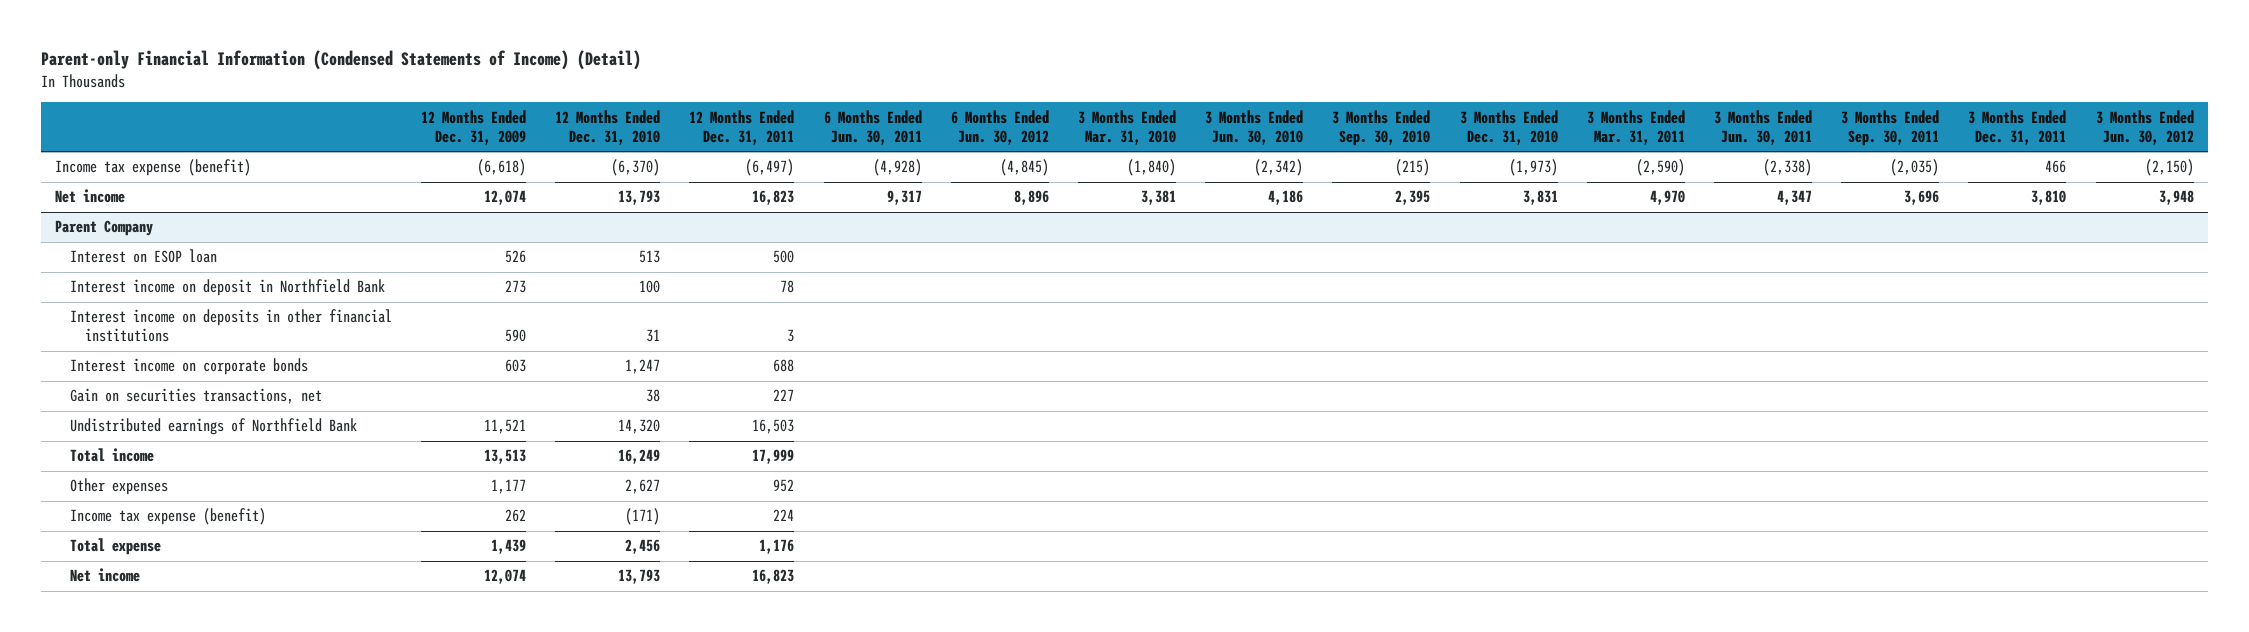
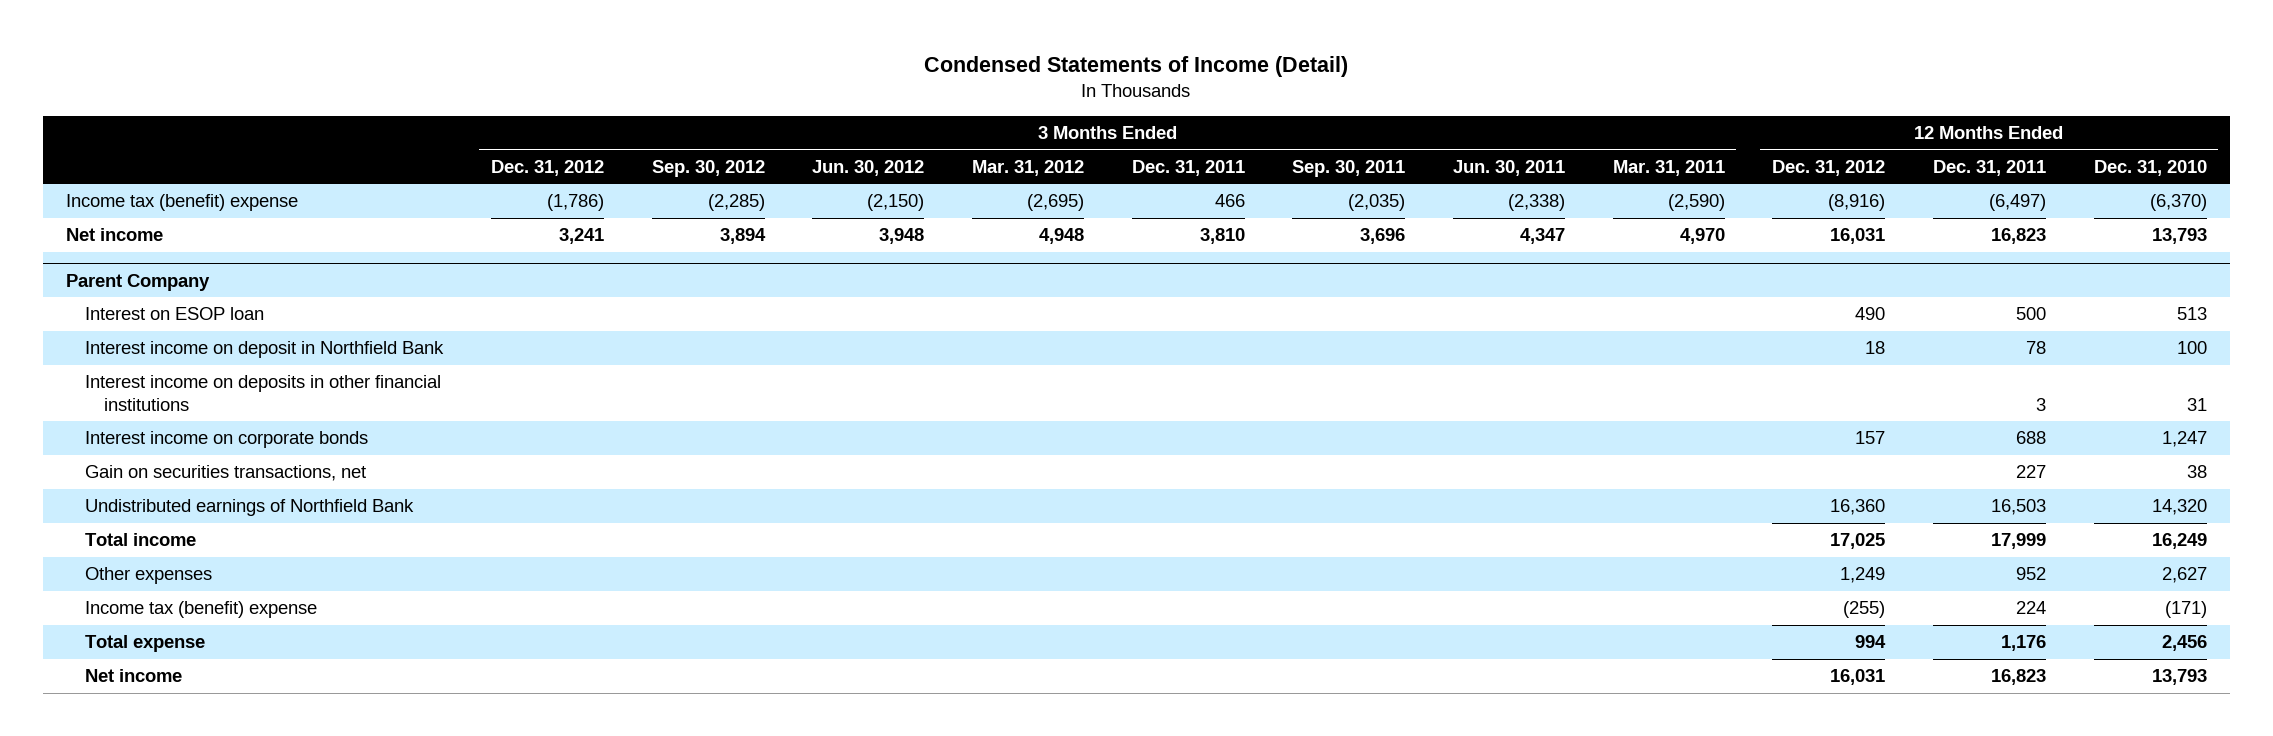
- Parent-only Financial Information (Condensed Statements of Income) (Detail)
+ Condensed Statements of Income (Detail)
- | 12 Months Ended Dec. 31, 2009 | 12 Months Ended Dec. 31, 2010 | 12 Months Ended Dec. 31, 2011 | 6 Months Ended Jun. 30, 2011 | 6 Months Ended Jun. 30, 2012 | 3 Months Ended Mar. 31, 2010 | 3 Months Ended Jun. 30, 2010 | 3 Months Ended Sep. 30, 2010 | 3 Months Ended Dec. 31, 2010 | 3 Months Ended Mar. 31, 2011 | 3 Months Ended Jun. 30, 2011 | 3 Months Ended Sep. 30, 2011 | 3 Months Ended Dec. 31, 2011 | 3 Months Ended Jun. 30, 2012
+ | 3 Months Ended Dec. 31, 2012 | 3 Months Ended Sep. 30, 2012 | 3 Months Ended Jun. 30, 2012 | 3 Months Ended Mar. 31, 2012 | 3 Months Ended Dec. 31, 2011 | 3 Months Ended Sep. 30, 2011 | 3 Months Ended Jun. 30, 2011 | 3 Months Ended Mar. 31, 2011 | 12 Months Ended Dec. 31, 2012 | 12 Months Ended Dec. 31, 2011 | 12 Months Ended Dec. 31, 2010
- Income tax expense (benefit) | (6,618) | (6,370) | (6,497) | (4,928) | (4,845) | (1,840) | (2,342) | (215) | (1,973) | (2,590) | (2,338) | (2,035) | 466 | (2,150)
+ Income tax (benefit) expense | (1,786) | (2,285) | (2,150) | (2,695) | 466 | (2,035) | (2,338) | (2,590) | (8,916) | (6,497) | (6,370)
@ Parent Company
- Income tax expense (benefit) | 262 | (171) | 224 | | | | | | | | | | |
+ Income tax (benefit) expense | | | | | | | | | (255) | 224 | (171)

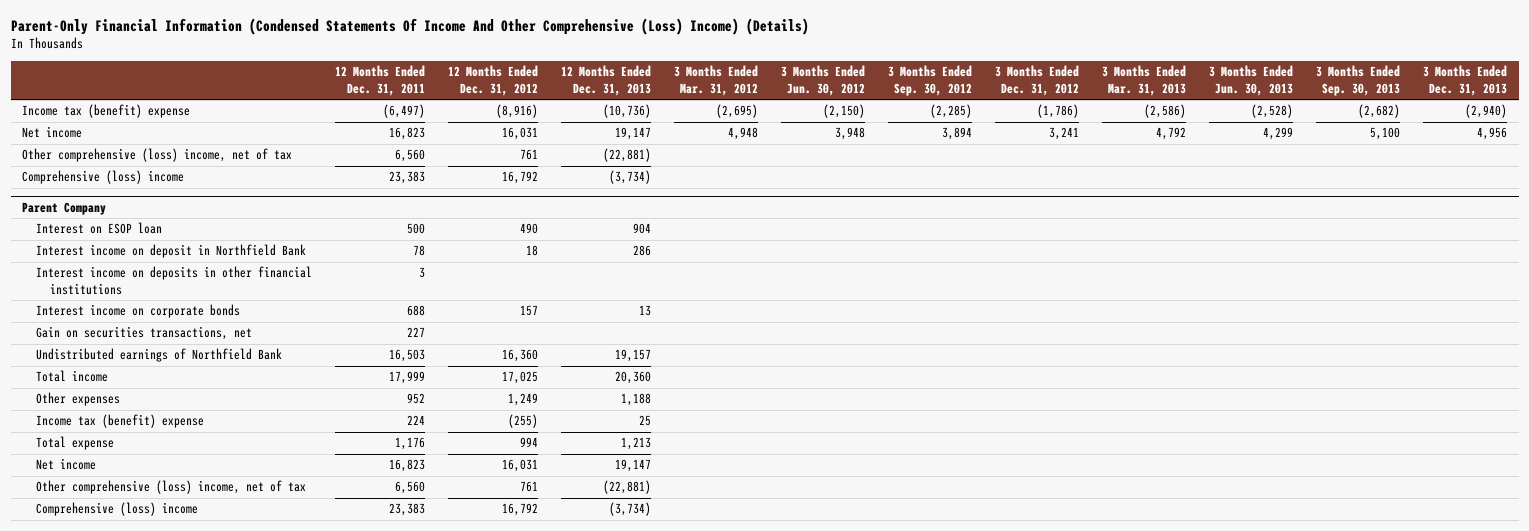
- Condensed Statements of Income (Detail)
+ Parent-Only Financial Information (Condensed Statements Of Income And Other Comprehensive (Loss) Income) (Details)
- | 3 Months Ended Dec. 31, 2012 | 3 Months Ended Sep. 30, 2012 | 3 Months Ended Jun. 30, 2012 | 3 Months Ended Mar. 31, 2012 | 3 Months Ended Dec. 31, 2011 | 3 Months Ended Sep. 30, 2011 | 3 Months Ended Jun. 30, 2011 | 3 Months Ended Mar. 31, 2011 | 12 Months Ended Dec. 31, 2012 | 12 Months Ended Dec. 31, 2011 | 12 Months Ended Dec. 31, 2010
+ | 12 Months Ended Dec. 31, 2011 | 12 Months Ended Dec. 31, 2012 | 12 Months Ended Dec. 31, 2013 | 3 Months Ended Mar. 31, 2012 | 3 Months Ended Jun. 30, 2012 | 3 Months Ended Sep. 30, 2012 | 3 Months Ended Dec. 31, 2012 | 3 Months Ended Mar. 31, 2013 | 3 Months Ended Jun. 30, 2013 | 3 Months Ended Sep. 30, 2013 | 3 Months Ended Dec. 31, 2013
+ Other comprehensive (loss) income, net of tax | 6,560 | 761 | (22,881) | | | | | | | |
+ Comprehensive (loss) income | 23,383 | 16,792 | (3,734) | | | | | | | |
@ Parent Company
+ Other comprehensive (loss) income, net of tax | 6,560 | 761 | (22,881) | | | | | | | |
+ Comprehensive (loss) income | 23,383 | 16,792 | (3,734) | | | | | | | |

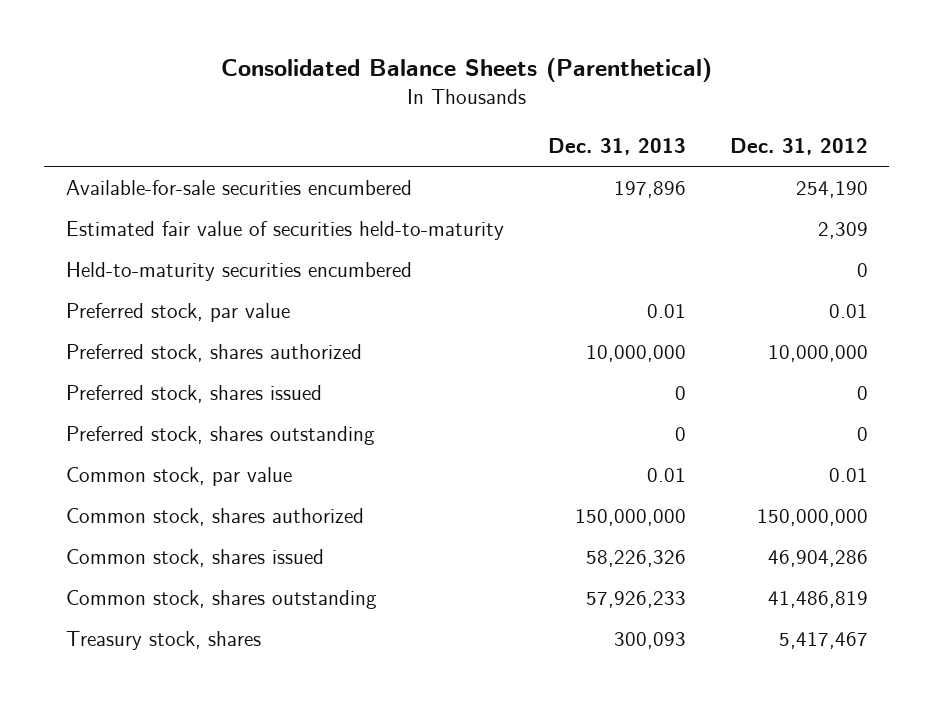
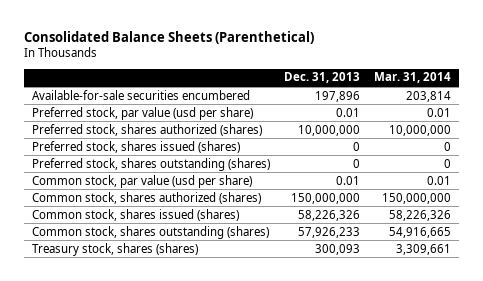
- | Dec. 31, 2013 | Dec. 31, 2012
+ | Dec. 31, 2013 | Mar. 31, 2014
- Estimated fair value of securities held-to-maturity | | 2,309
- Held-to-maturity securities encumbered | | 0
- Preferred stock, par value | 0.01 | 0.01
- Preferred stock, shares authorized | 10,000,000 | 10,000,000
- Preferred stock, shares issued | 0 | 0
- Preferred stock, shares outstanding | 0 | 0
- Common stock, par value | 0.01 | 0.01
- Common stock, shares authorized | 150,000,000 | 150,000,000
- Common stock, shares issued | 58,226,326 | 46,904,286
- Common stock, shares outstanding | 57,926,233 | 41,486,819
- Treasury stock, shares | 300,093 | 5,417,467
+ Preferred stock, par value (usd per share) | 0.01 | 0.01
+ Preferred stock, shares authorized (shares) | 10,000,000 | 10,000,000
+ Preferred stock, shares issued (shares) | 0 | 0
+ Preferred stock, shares outstanding (shares) | 0 | 0
+ Common stock, par value (usd per share) | 0.01 | 0.01
+ Common stock, shares authorized (shares) | 150,000,000 | 150,000,000
+ Common stock, shares issued (shares) | 58,226,326 | 58,226,326
+ Common stock, shares outstanding (shares) | 57,926,233 | 54,916,665
+ Treasury stock, shares (shares) | 300,093 | 3,309,661

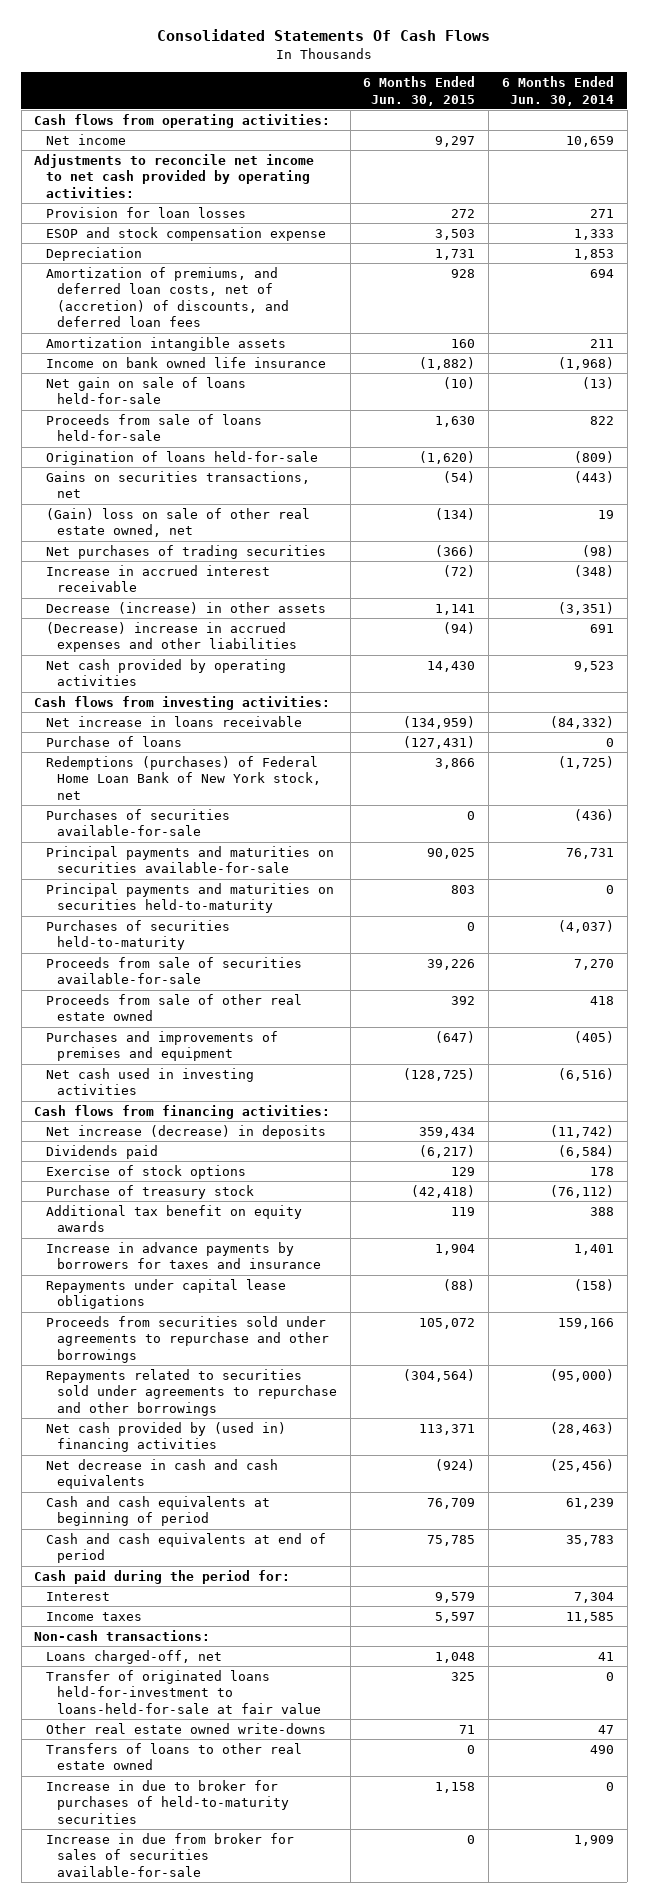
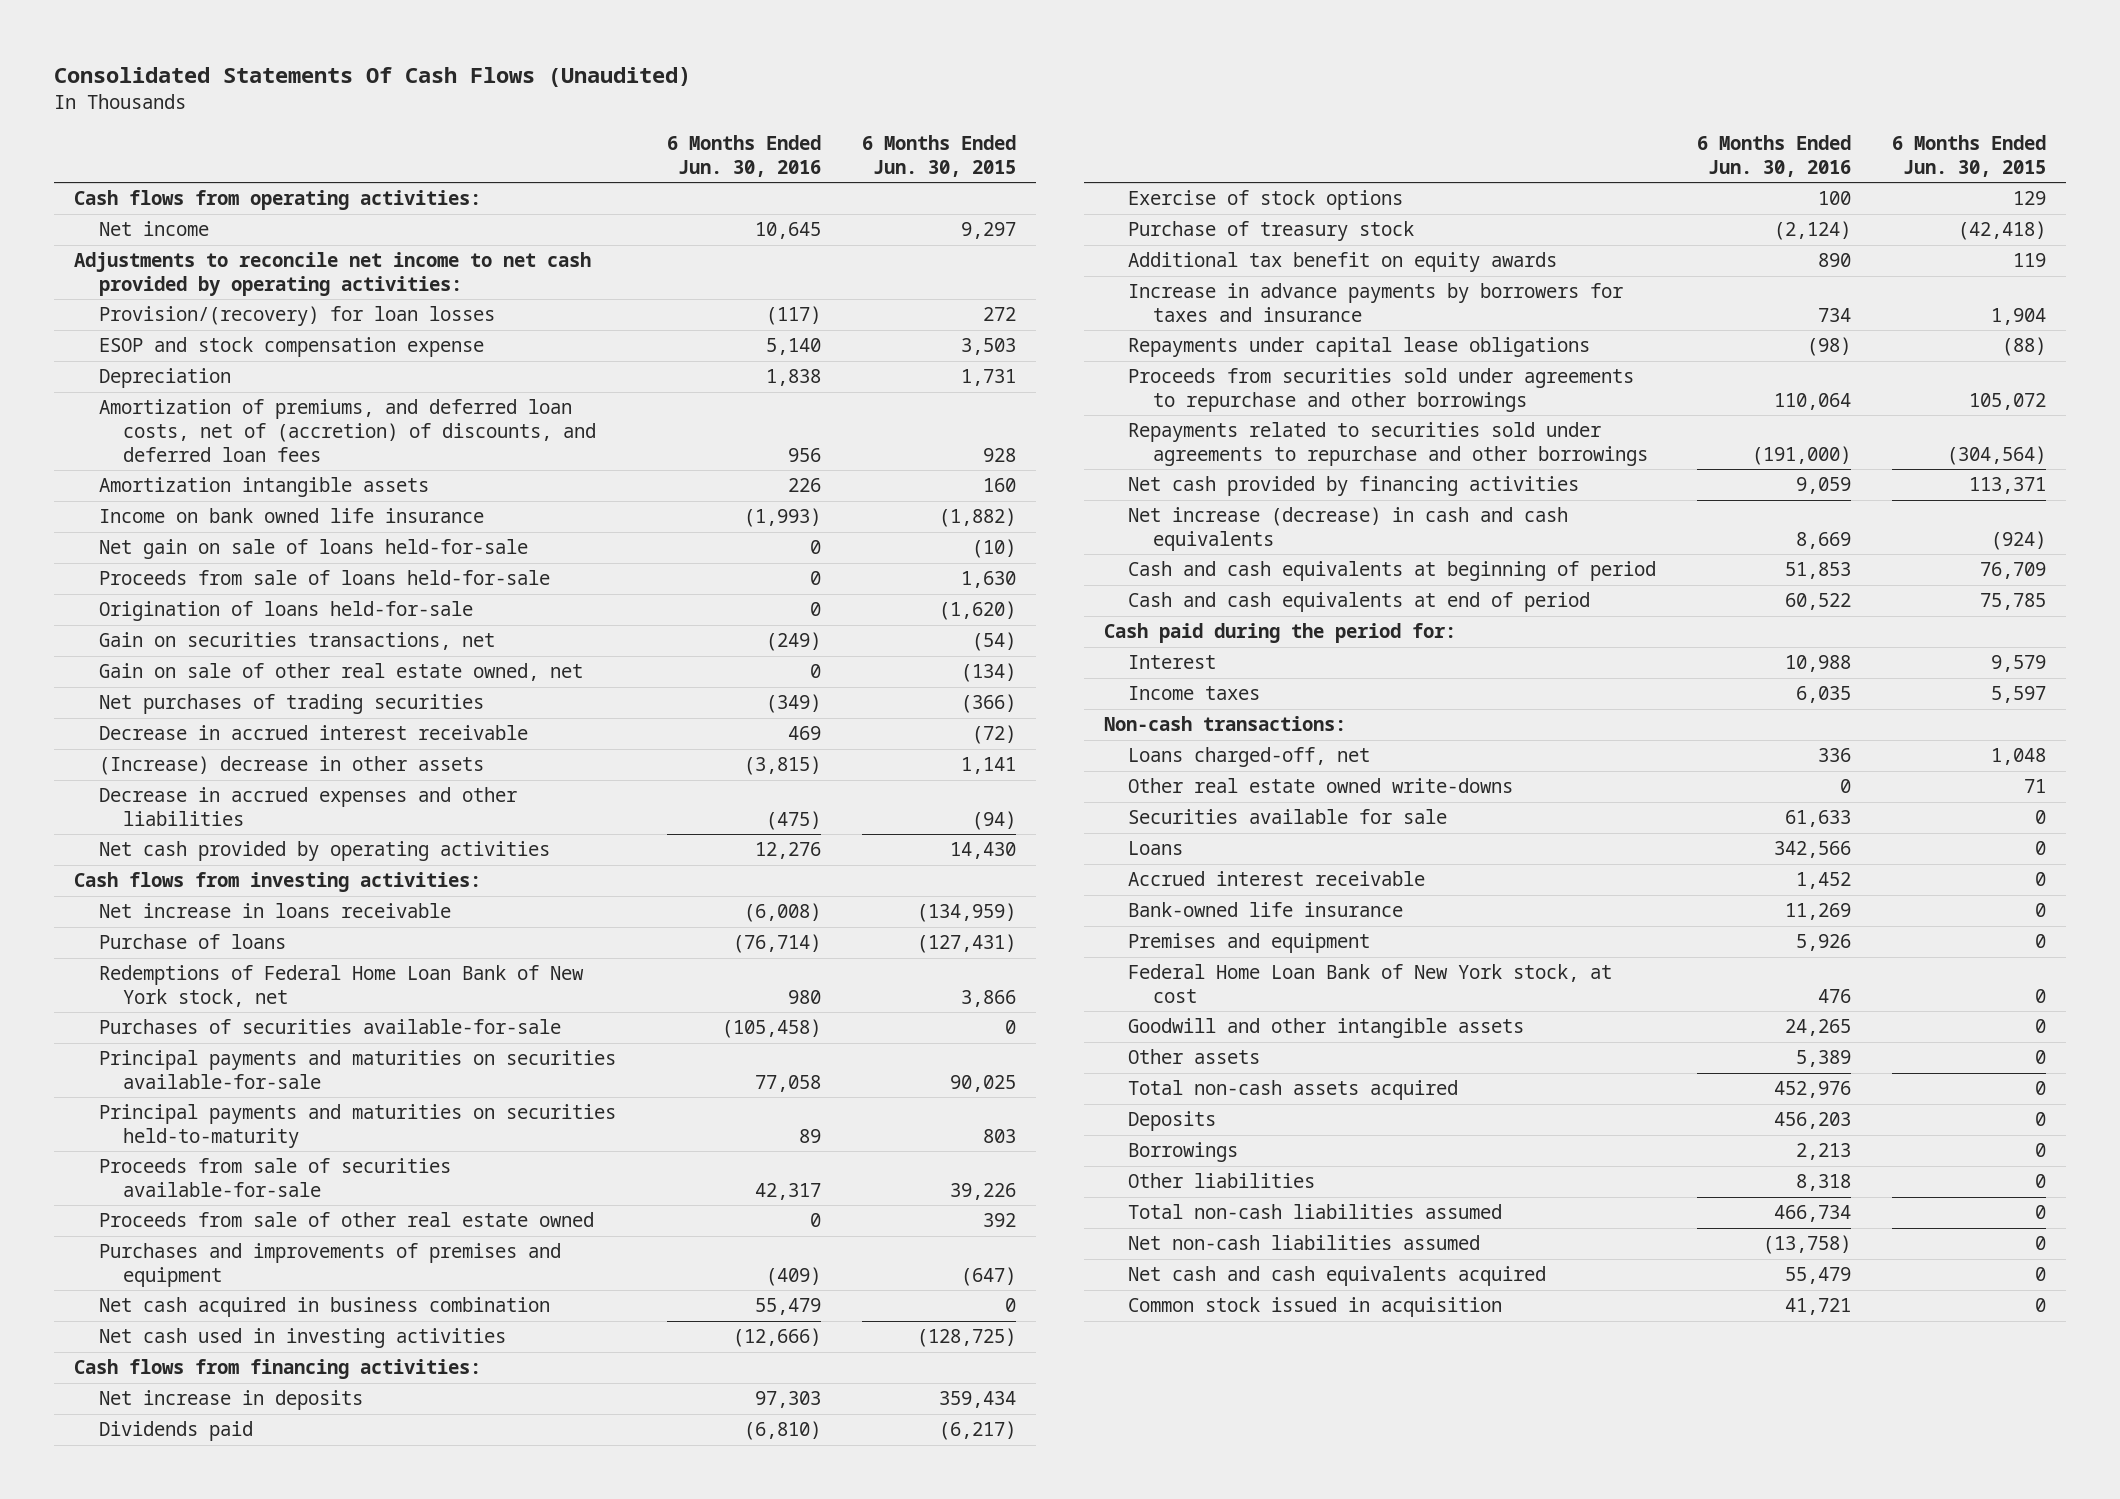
- Consolidated Statements Of Cash Flows
+ Consolidated Statements Of Cash Flows (Unaudited)
- | 6 Months Ended Jun. 30, 2015 | 6 Months Ended Jun. 30, 2014
+ | 6 Months Ended Jun. 30, 2016 | 6 Months Ended Jun. 30, 2015
- Provision for loan losses | 272 | 271
+ Provision/(recovery) for loan losses | (117) | 272
- Gains on securities transactions, net | (54) | (443)
- (Gain) loss on sale of other real estate owned, net | (134) | 19
+ Gain on securities transactions, net | (249) | (54)
+ Gain on sale of other real estate owned, net | 0 | (134)
- Increase in accrued interest receivable | (72) | (348)
- Decrease (increase) in other assets | 1,141 | (3,351)
- (Decrease) increase in accrued expenses and other liabilities | (94) | 691
+ Decrease in accrued interest receivable | 469 | (72)
+ (Increase) decrease in other assets | (3,815) | 1,141
+ Decrease in accrued expenses and other liabilities | (475) | (94)
- Redemptions (purchases) of Federal Home Loan Bank of New York stock, net | 3,866 | (1,725)
+ Redemptions of Federal Home Loan Bank of New York stock, net | 980 | 3,866
- Purchases of securities held-to-maturity | 0 | (4,037)
+ Net cash acquired in business combination | 55,479 | 0
- Net increase (decrease) in deposits | 359,434 | (11,742)
+ Net increase in deposits | 97,303 | 359,434
- Net cash provided by (used in) financing activities | 113,371 | (28,463)
- Net decrease in cash and cash equivalents | (924) | (25,456)
+ Net cash provided by financing activities | 9,059 | 113,371
+ Net increase (decrease) in cash and cash equivalents | 8,669 | (924)
- Transfer of originated loans held-for-investment to loans-held-for-sale at fair value | 325 | 0
- Transfers of loans to other real estate owned | 0 | 490
- Increase in due to broker for purchases of held-to-maturity securities | 1,158 | 0
- Increase in due from broker for sales of securities available-for-sale | 0 | 1,909
+ Securities available for sale | 61,633 | 0
+ Loans | 342,566 | 0
+ Accrued interest receivable | 1,452 | 0
+ Bank-owned life insurance | 11,269 | 0
+ Premises and equipment | 5,926 | 0
+ Federal Home Loan Bank of New York stock, at cost | 476 | 0
+ Goodwill and other intangible assets | 24,265 | 0
+ Other assets | 5,389 | 0
+ Total non-cash assets acquired | 452,976 | 0
+ Deposits | 456,203 | 0
+ Borrowings | 2,213 | 0
+ Other liabilities | 8,318 | 0
+ Total non-cash liabilities assumed | 466,734 | 0
+ Net non-cash liabilities assumed | (13,758) | 0
+ Net cash and cash equivalents acquired | 55,479 | 0
+ Common stock issued in acquisition | 41,721 | 0

